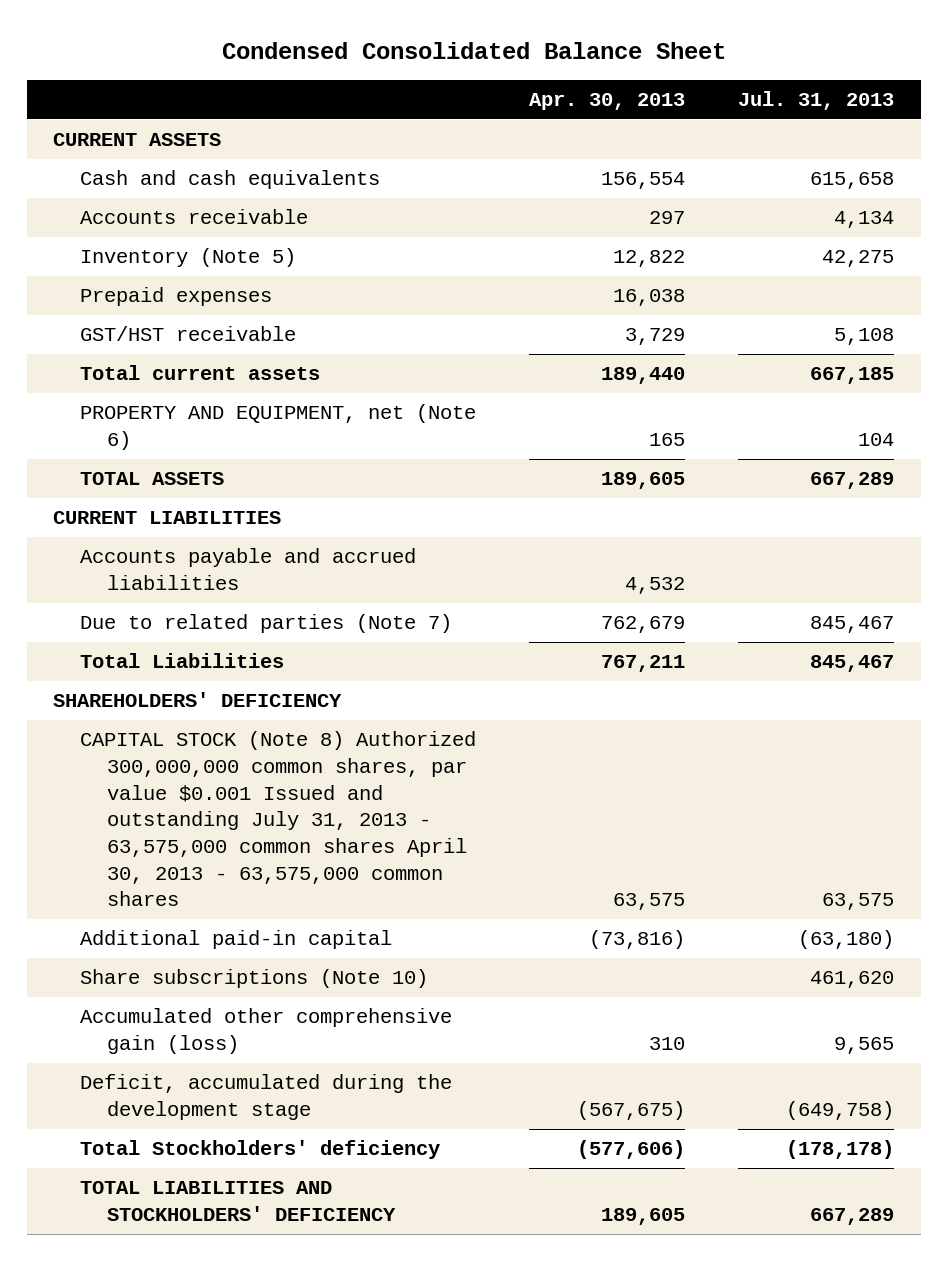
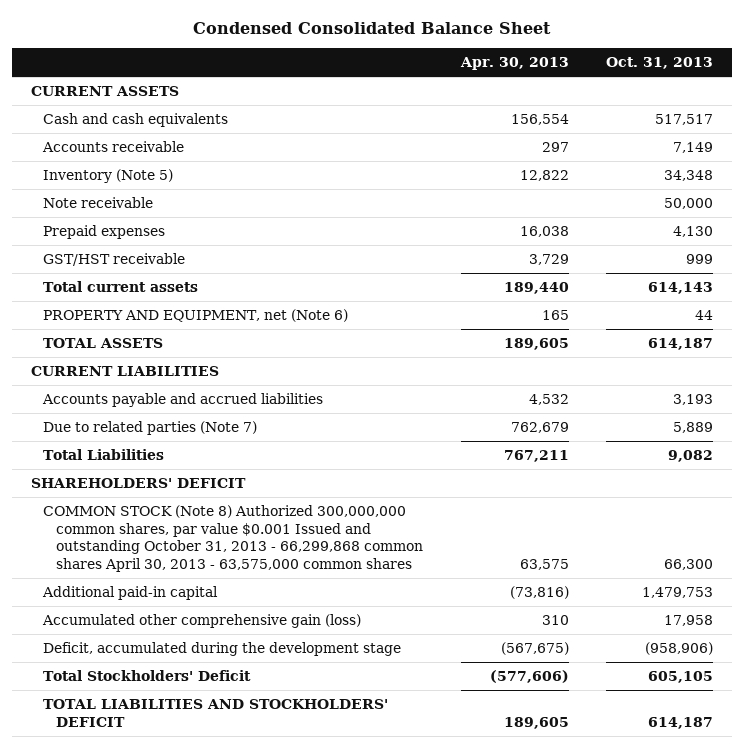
- | Apr. 30, 2013 | Jul. 31, 2013
+ | Apr. 30, 2013 | Oct. 31, 2013
+ Note receivable | | 50,000
- SHAREHOLDERS' DEFICIENCY
- CAPITAL STOCK (Note 8) Authorized 300,000,000 common shares, par value $0.001 Issued and outstanding July 31, 2013 - 63,575,000 common shares April 30, 2013 - 63,575,000 common shares | 63,575 | 63,575
+ SHAREHOLDERS' DEFICIT
+ COMMON STOCK (Note 8) Authorized 300,000,000 common shares, par value $0.001 Issued and outstanding October 31, 2013 - 66,299,868 common shares April 30, 2013 - 63,575,000 common shares | 63,575 | 66,300
- Share subscriptions (Note 10) | | 461,620
- Total Stockholders' deficiency | (577,606) | (178,178)
- TOTAL LIABILITIES AND STOCKHOLDERS' DEFICIENCY | 189,605 | 667,289
+ Total Stockholders' Deficit | (577,606) | 605,105
+ TOTAL LIABILITIES AND STOCKHOLDERS' DEFICIT | 189,605 | 614,187

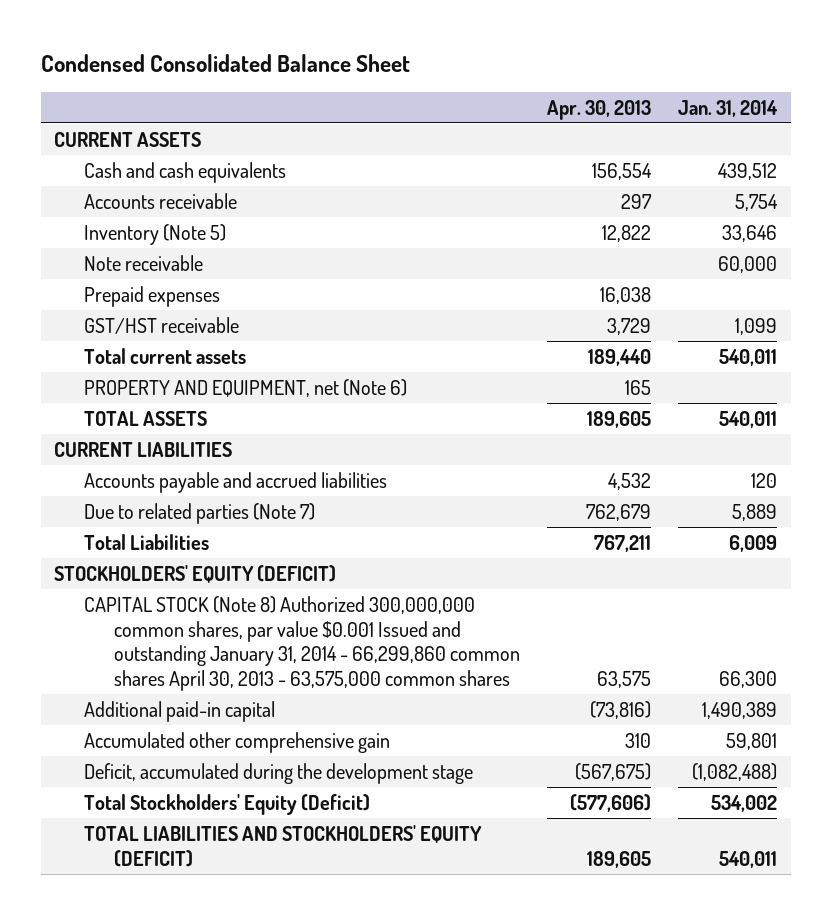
- | Apr. 30, 2013 | Oct. 31, 2013
+ | Apr. 30, 2013 | Jan. 31, 2014
- SHAREHOLDERS' DEFICIT
- COMMON STOCK (Note 8) Authorized 300,000,000 common shares, par value $0.001 Issued and outstanding October 31, 2013 - 66,299,868 common shares April 30, 2013 - 63,575,000 common shares | 63,575 | 66,300
+ STOCKHOLDERS' EQUITY (DEFICIT)
+ CAPITAL STOCK (Note 8) Authorized 300,000,000 common shares, par value $0.001 Issued and outstanding January 31, 2014 - 66,299,860 common shares April 30, 2013 - 63,575,000 common shares | 63,575 | 66,300
- Accumulated other comprehensive gain (loss) | 310 | 17,958
+ Accumulated other comprehensive gain | 310 | 59,801
- Total Stockholders' Deficit | (577,606) | 605,105
- TOTAL LIABILITIES AND STOCKHOLDERS' DEFICIT | 189,605 | 614,187
+ Total Stockholders' Equity (Deficit) | (577,606) | 534,002
+ TOTAL LIABILITIES AND STOCKHOLDERS' EQUITY (DEFICIT) | 189,605 | 540,011

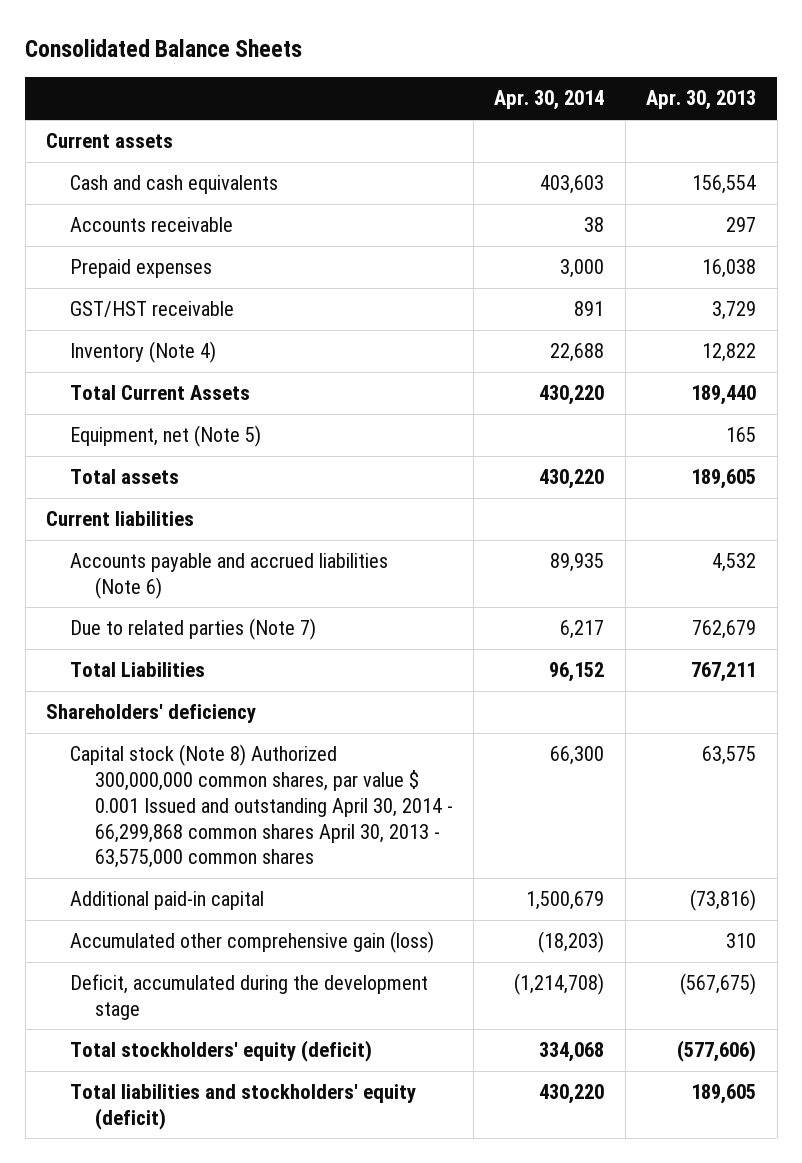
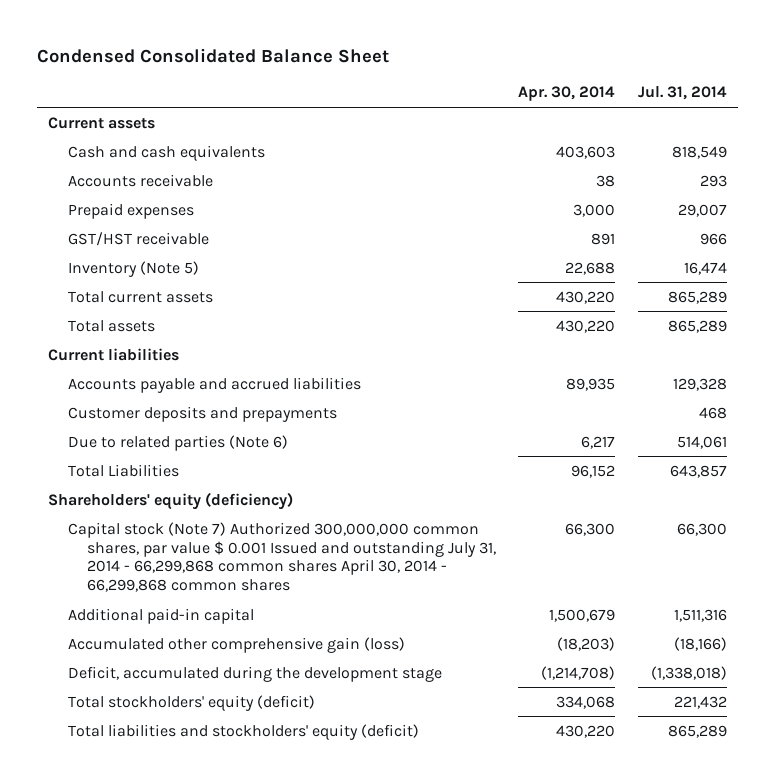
- Consolidated Balance Sheets
+ Condensed Consolidated Balance Sheet
- | Apr. 30, 2014 | Apr. 30, 2013
+ | Apr. 30, 2014 | Jul. 31, 2014
- Inventory (Note 4) | 22,688 | 12,822
- Total Current Assets | 430,220 | 189,440
- Equipment, net (Note 5) | | 165
+ Inventory (Note 5) | 22,688 | 16,474
+ Total current assets | 430,220 | 865,289
- Accounts payable and accrued liabilities (Note 6) | 89,935 | 4,532
- Due to related parties (Note 7) | 6,217 | 762,679
+ Accounts payable and accrued liabilities | 89,935 | 129,328
+ Customer deposits and prepayments | | 468
+ Due to related parties (Note 6) | 6,217 | 514,061
- Shareholders' deficiency
- Capital stock (Note 8) Authorized 300,000,000 common shares, par value $ 0.001 Issued and outstanding April 30, 2014 - 66,299,868 common shares April 30, 2013 - 63,575,000 common shares | 66,300 | 63,575
+ Shareholders' equity (deficiency)
+ Capital stock (Note 7) Authorized 300,000,000 common shares, par value $ 0.001 Issued and outstanding July 31, 2014 - 66,299,868 common shares April 30, 2014 - 66,299,868 common shares | 66,300 | 66,300

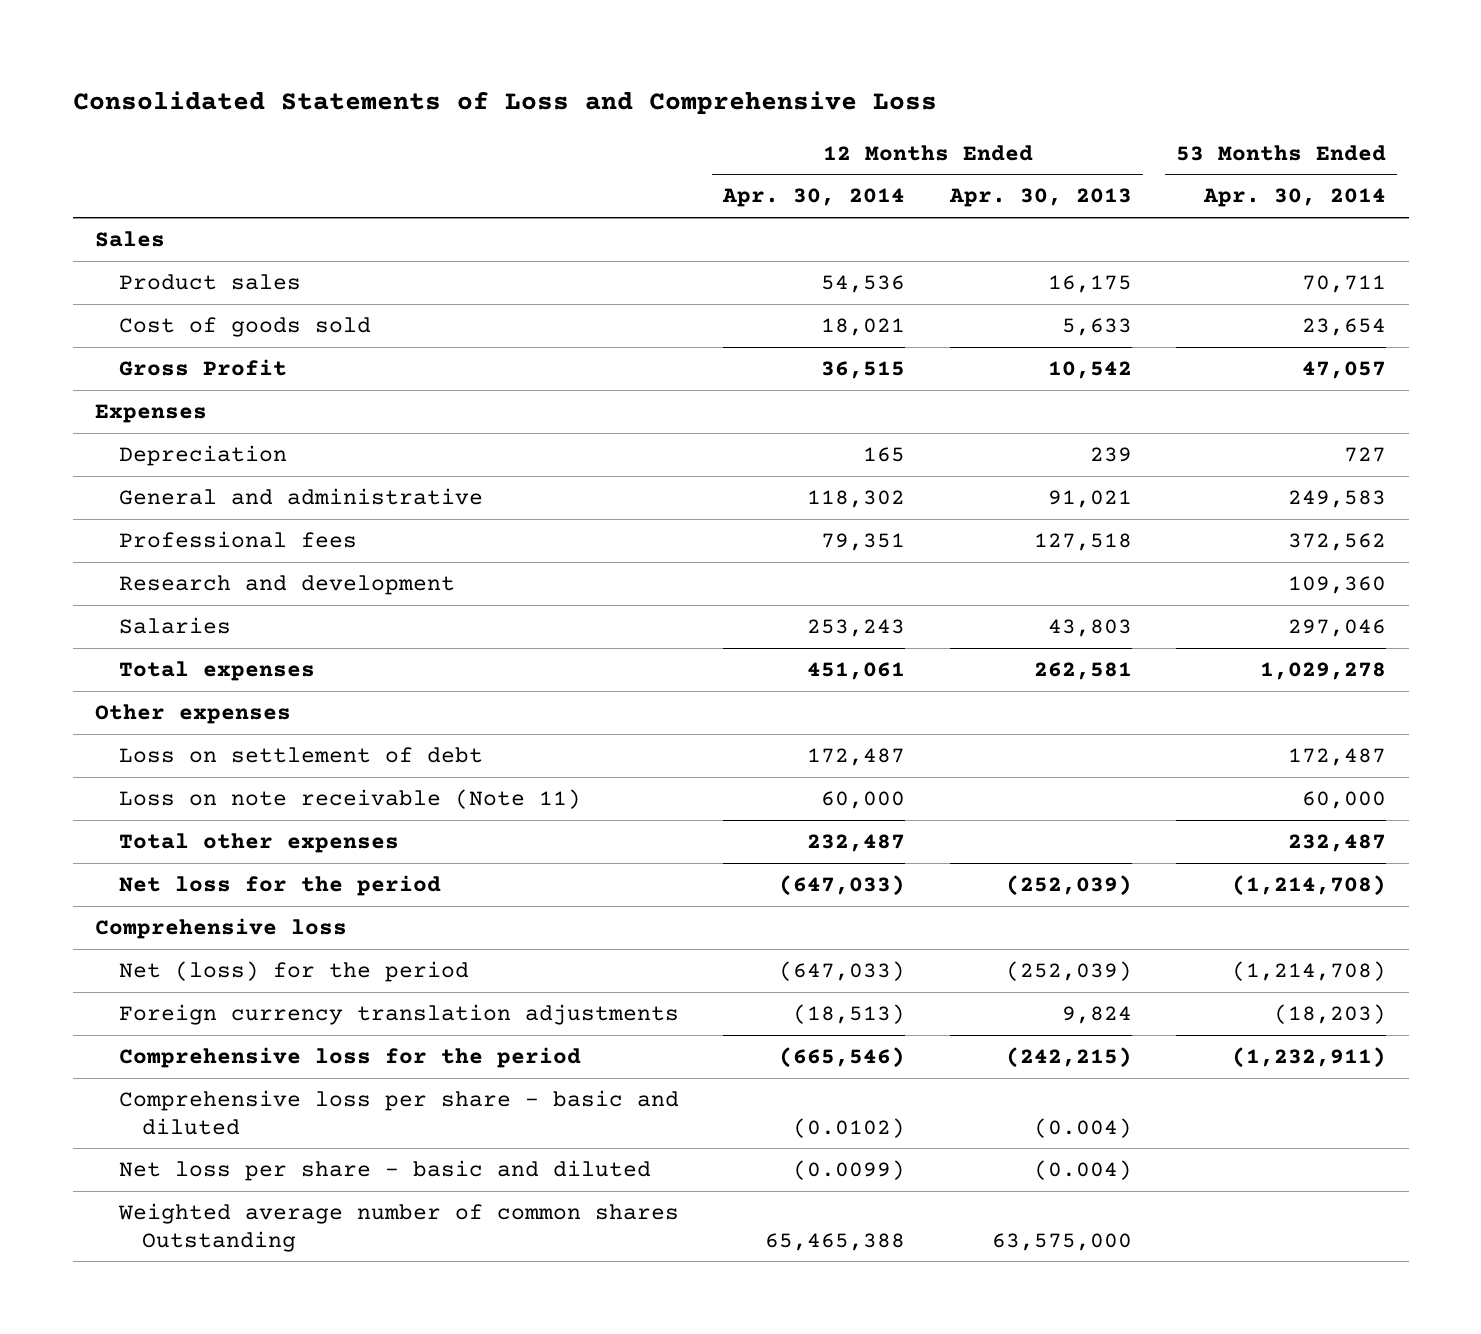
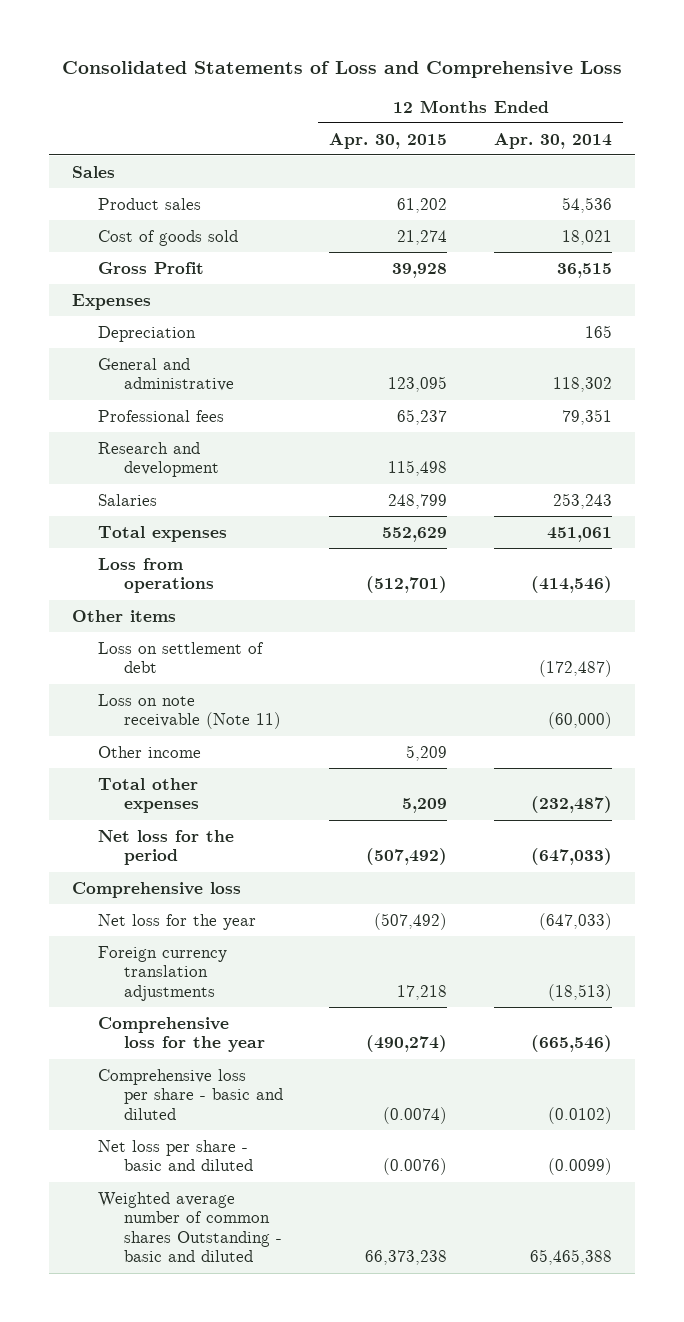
- | 12 Months Ended Apr. 30, 2014 | 12 Months Ended Apr. 30, 2013 | 53 Months Ended Apr. 30, 2014
+ | 12 Months Ended Apr. 30, 2015 | 12 Months Ended Apr. 30, 2014
- Other expenses
- Loss on settlement of debt | 172,487 | | 172,487
- Loss on note receivable (Note 11) | 60,000 | | 60,000
- Total other expenses | 232,487 | | 232,487
+ Loss from operations | (512,701) | (414,546)
+ Other items
+ Loss on settlement of debt | | (172,487)
+ Loss on note receivable (Note 11) | | (60,000)
+ Other income | 5,209 |
+ Total other expenses | 5,209 | (232,487)
- Net (loss) for the period | (647,033) | (252,039) | (1,214,708)
+ Net loss for the year | (507,492) | (647,033)
- Comprehensive loss for the period | (665,546) | (242,215) | (1,232,911)
+ Comprehensive loss for the year | (490,274) | (665,546)
- Weighted average number of common shares Outstanding | 65,465,388 | 63,575,000 |
+ Weighted average number of common shares Outstanding - basic and diluted | 66,373,238 | 65,465,388

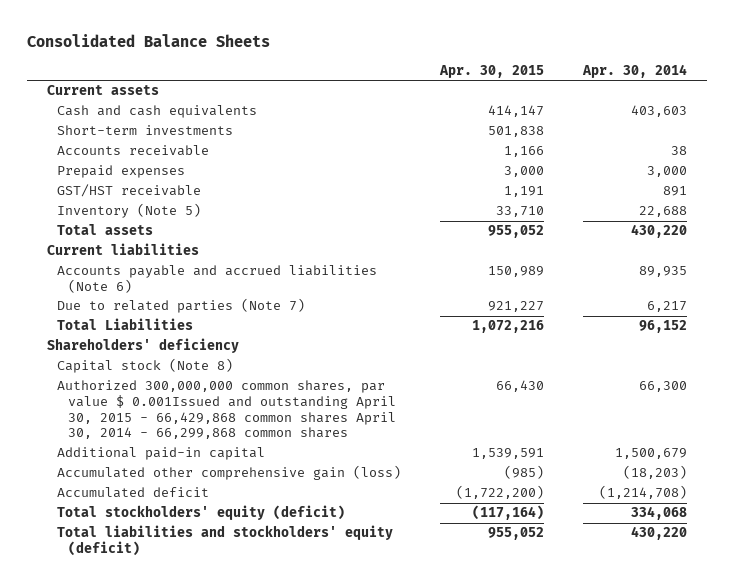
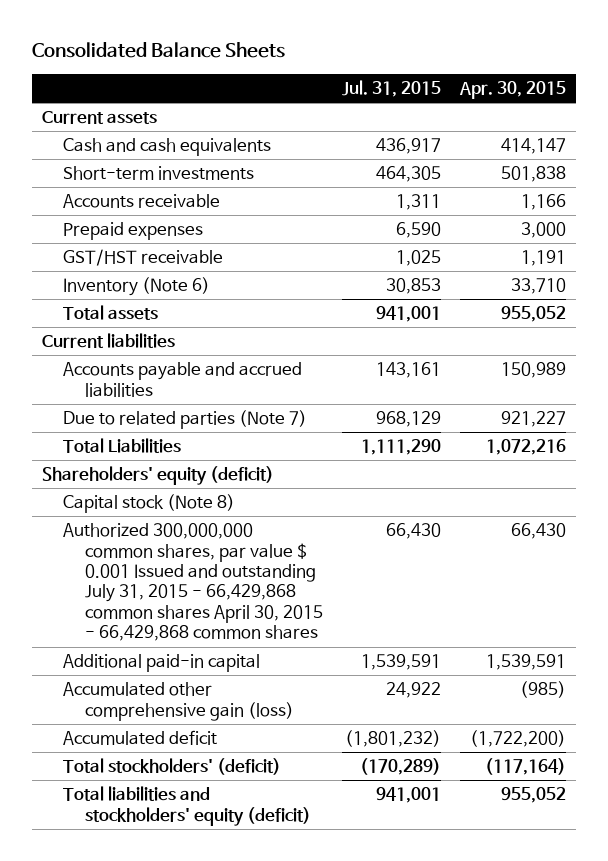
- | Apr. 30, 2015 | Apr. 30, 2014
+ | Jul. 31, 2015 | Apr. 30, 2015
- Inventory (Note 5) | 33,710 | 22,688
+ Inventory (Note 6) | 30,853 | 33,710
- Accounts payable and accrued liabilities (Note 6) | 150,989 | 89,935
+ Accounts payable and accrued liabilities | 143,161 | 150,989
- Shareholders' deficiency
+ Shareholders' equity (deficit)
- Authorized 300,000,000 common shares, par value $ 0.001Issued and outstanding April 30, 2015 - 66,429,868 common shares April 30, 2014 - 66,299,868 common shares | 66,430 | 66,300
+ Authorized 300,000,000 common shares, par value $ 0.001 Issued and outstanding July 31, 2015 - 66,429,868 common shares April 30, 2015 - 66,429,868 common shares | 66,430 | 66,430
- Total stockholders' equity (deficit) | (117,164) | 334,068
+ Total stockholders' (deficit) | (170,289) | (117,164)

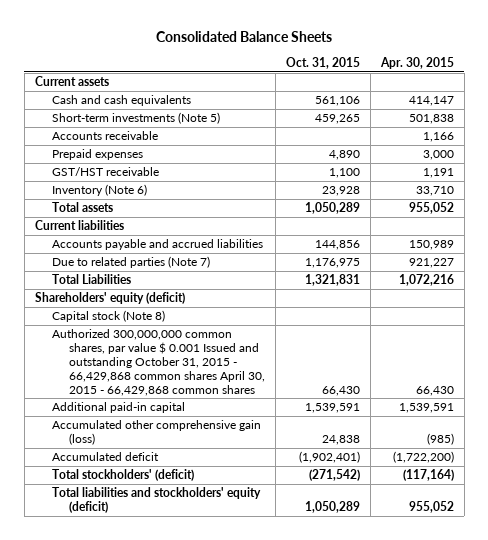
- | Jul. 31, 2015 | Apr. 30, 2015
+ | Oct. 31, 2015 | Apr. 30, 2015
- Short-term investments | 464,305 | 501,838
+ Short-term investments (Note 5) | 459,265 | 501,838
- Authorized 300,000,000 common shares, par value $ 0.001 Issued and outstanding July 31, 2015 - 66,429,868 common shares April 30, 2015 - 66,429,868 common shares | 66,430 | 66,430
+ Authorized 300,000,000 common shares, par value $ 0.001 Issued and outstanding October 31, 2015 - 66,429,868 common shares April 30, 2015 - 66,429,868 common shares | 66,430 | 66,430

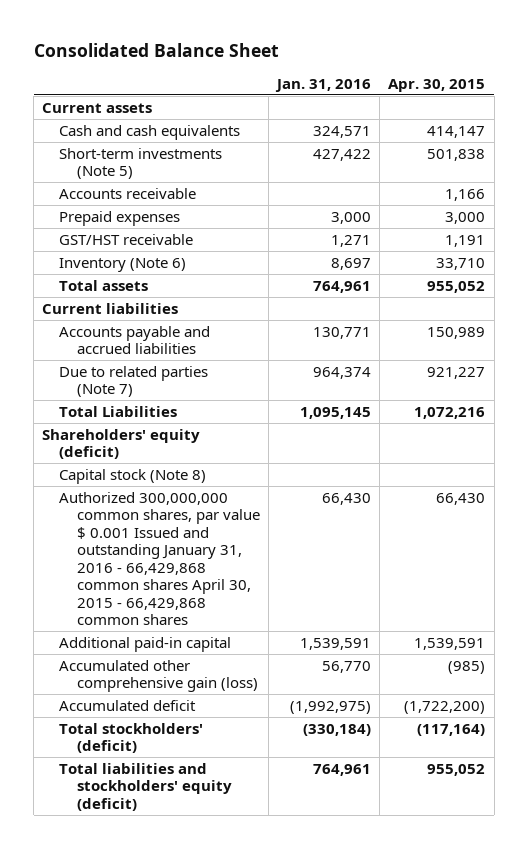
- Consolidated Balance Sheets
+ Consolidated Balance Sheet
- | Oct. 31, 2015 | Apr. 30, 2015
+ | Jan. 31, 2016 | Apr. 30, 2015
- Authorized 300,000,000 common shares, par value $ 0.001 Issued and outstanding October 31, 2015 - 66,429,868 common shares April 30, 2015 - 66,429,868 common shares | 66,430 | 66,430
+ Authorized 300,000,000 common shares, par value $ 0.001 Issued and outstanding January 31, 2016 - 66,429,868 common shares April 30, 2015 - 66,429,868 common shares | 66,430 | 66,430

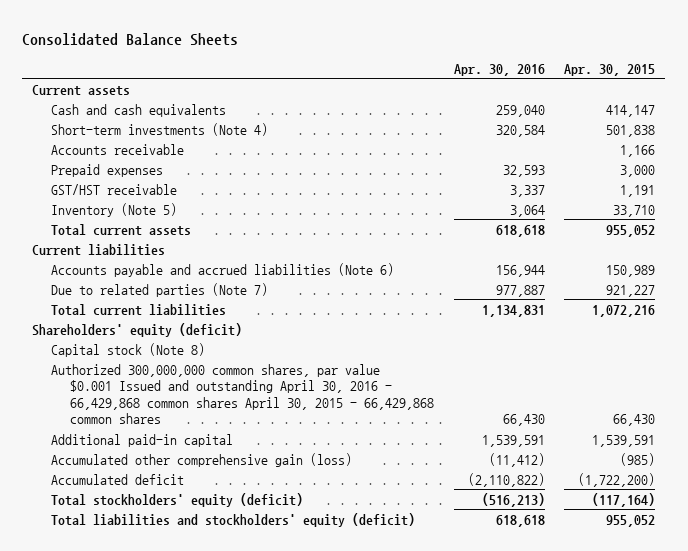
- Consolidated Balance Sheet
+ Consolidated Balance Sheets
- | Jan. 31, 2016 | Apr. 30, 2015
+ | Apr. 30, 2016 | Apr. 30, 2015
- Short-term investments (Note 5) | 427,422 | 501,838
+ Short-term investments (Note 4) | 320,584 | 501,838
- Inventory (Note 6) | 8,697 | 33,710
- Total assets | 764,961 | 955,052
+ Inventory (Note 5) | 3,064 | 33,710
+ Total current assets | 618,618 | 955,052
- Accounts payable and accrued liabilities | 130,771 | 150,989
+ Accounts payable and accrued liabilities (Note 6) | 156,944 | 150,989
- Total Liabilities | 1,095,145 | 1,072,216
+ Total current liabilities | 1,134,831 | 1,072,216
- Authorized 300,000,000 common shares, par value $ 0.001 Issued and outstanding January 31, 2016 - 66,429,868 common shares April 30, 2015 - 66,429,868 common shares | 66,430 | 66,430
+ Authorized 300,000,000 common shares, par value $0.001 Issued and outstanding April 30, 2016 - 66,429,868 common shares April 30, 2015 - 66,429,868 common shares | 66,430 | 66,430
- Total stockholders' (deficit) | (330,184) | (117,164)
+ Total stockholders' equity (deficit) | (516,213) | (117,164)

